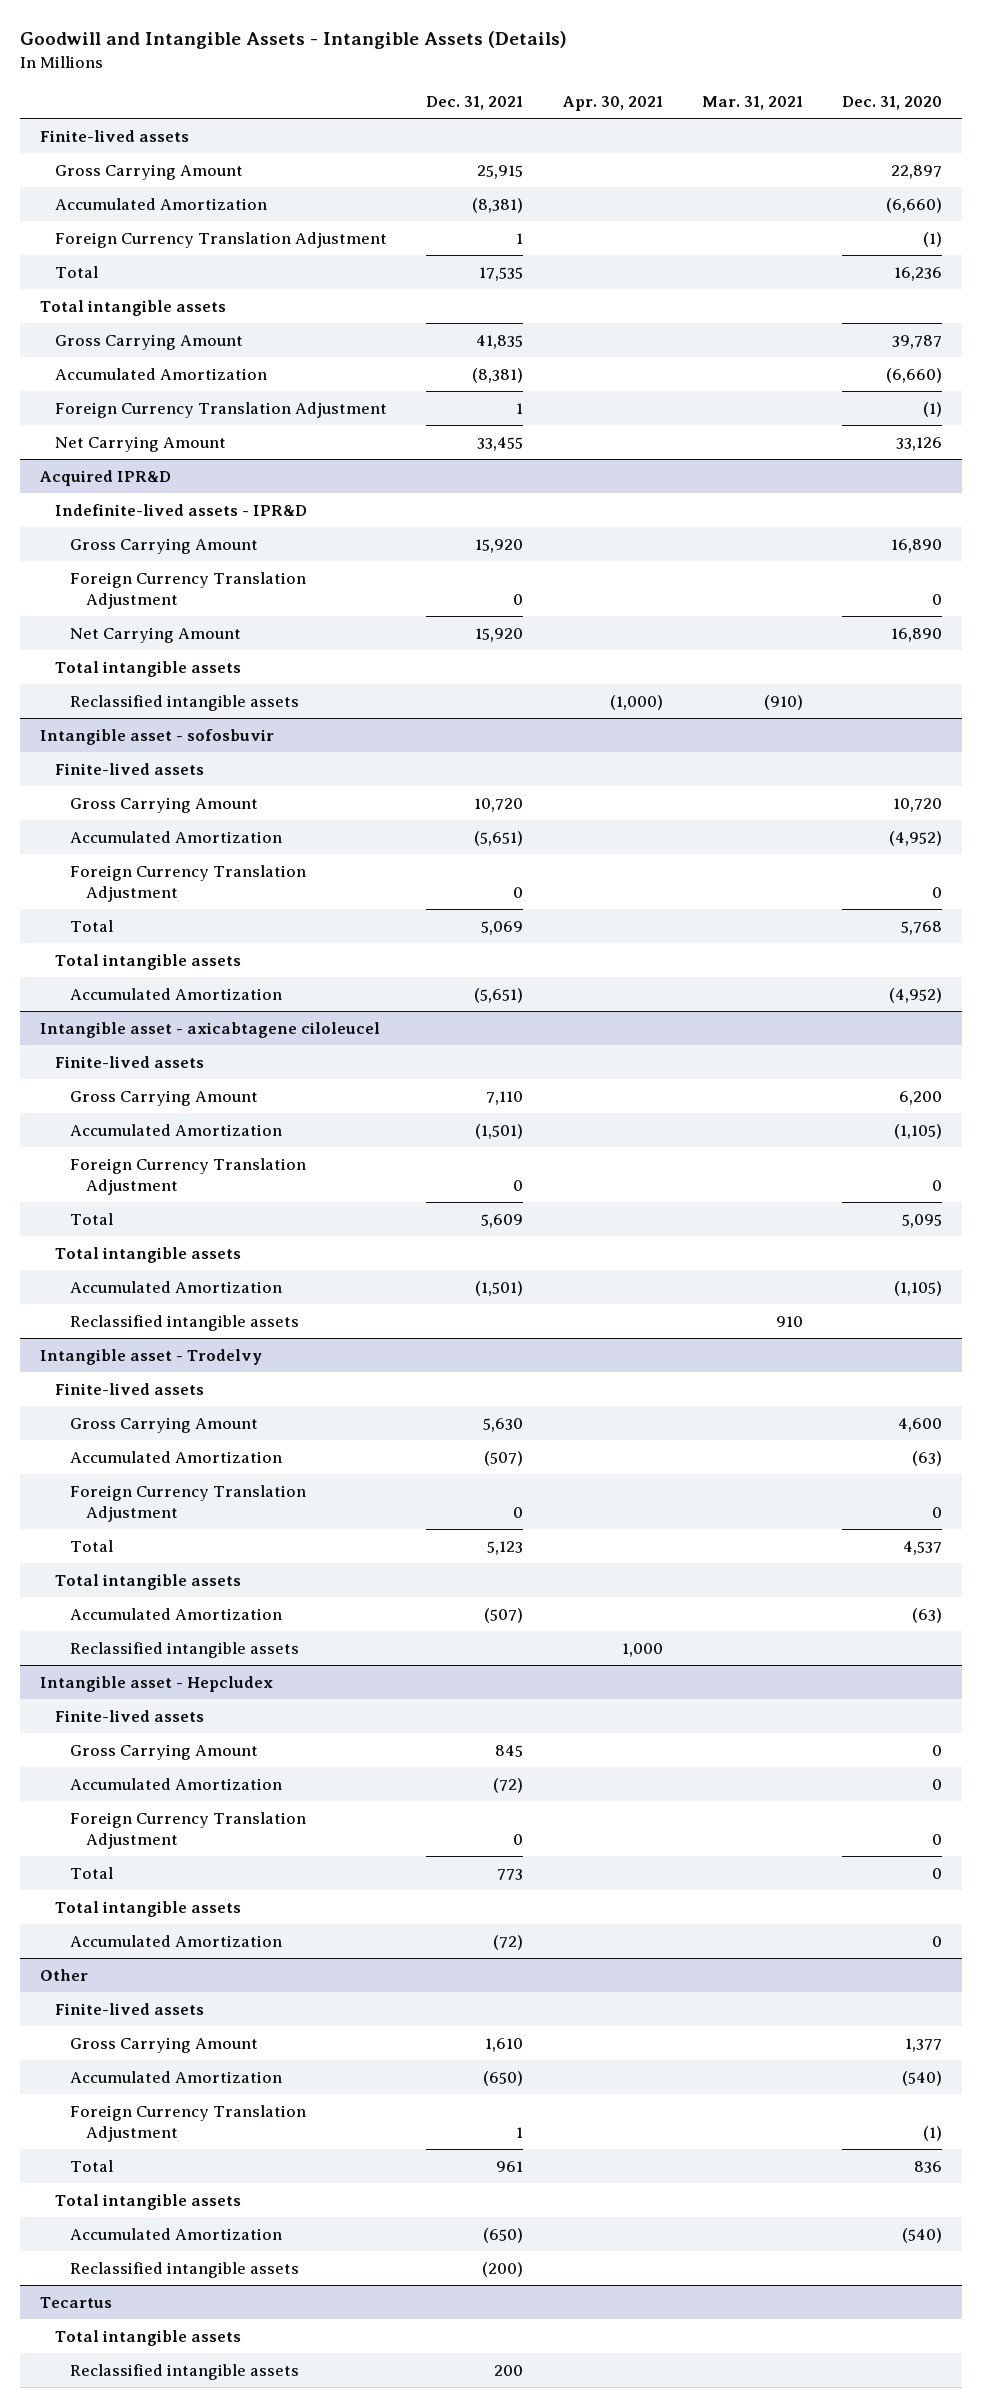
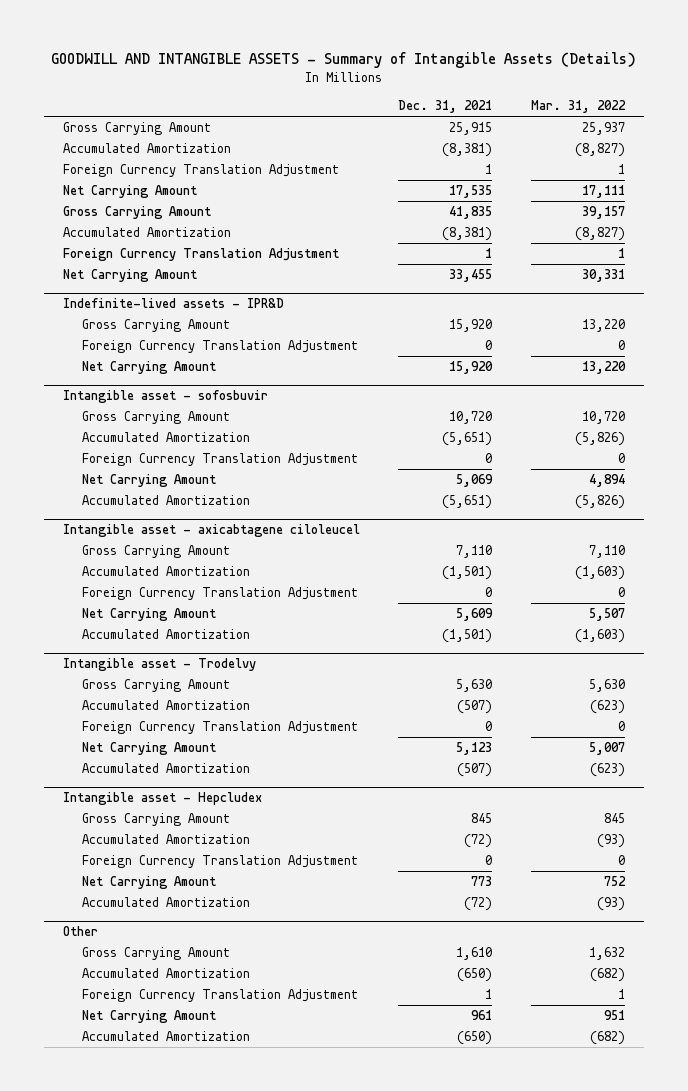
- Goodwill and Intangible Assets - Intangible Assets (Details)
+ GOODWILL AND INTANGIBLE ASSETS - Summary of Intangible Assets (Details)
- | Dec. 31, 2021 | Apr. 30, 2021 | Mar. 31, 2021 | Dec. 31, 2020
+ | Dec. 31, 2021 | Mar. 31, 2022
- Finite-lived assets
- Total | 17,535 | | | 16,236
- Total intangible assets
+ Net Carrying Amount | 17,535 | 17,111
- Acquired IPR&D
- Indefinite-lived assets - IPR&D
+ Indefinite-lived assets - IPR&D
- Total intangible assets
- Reclassified intangible assets | | (1,000) | (910) |
@ Intangible asset - sofosbuvir
- Finite-lived assets
- Total | 5,069 | | | 5,768
- Total intangible assets
+ Net Carrying Amount | 5,069 | 4,894
@ Intangible asset - axicabtagene ciloleucel
- Finite-lived assets
- Total | 5,609 | | | 5,095
- Total intangible assets
+ Net Carrying Amount | 5,609 | 5,507
- Reclassified intangible assets | | | 910 |
@ Intangible asset - Trodelvy
- Finite-lived assets
- Total | 5,123 | | | 4,537
- Total intangible assets
+ Net Carrying Amount | 5,123 | 5,007
- Reclassified intangible assets | | 1,000 | |
@ Intangible asset - Hepcludex
- Finite-lived assets
- Total | 773 | | | 0
- Total intangible assets
+ Net Carrying Amount | 773 | 752
@ Other
- Finite-lived assets
- Total | 961 | | | 836
- Total intangible assets
+ Net Carrying Amount | 961 | 951
- Reclassified intangible assets | (200) | | |
- Tecartus
- Total intangible assets
- Reclassified intangible assets | 200 | | |

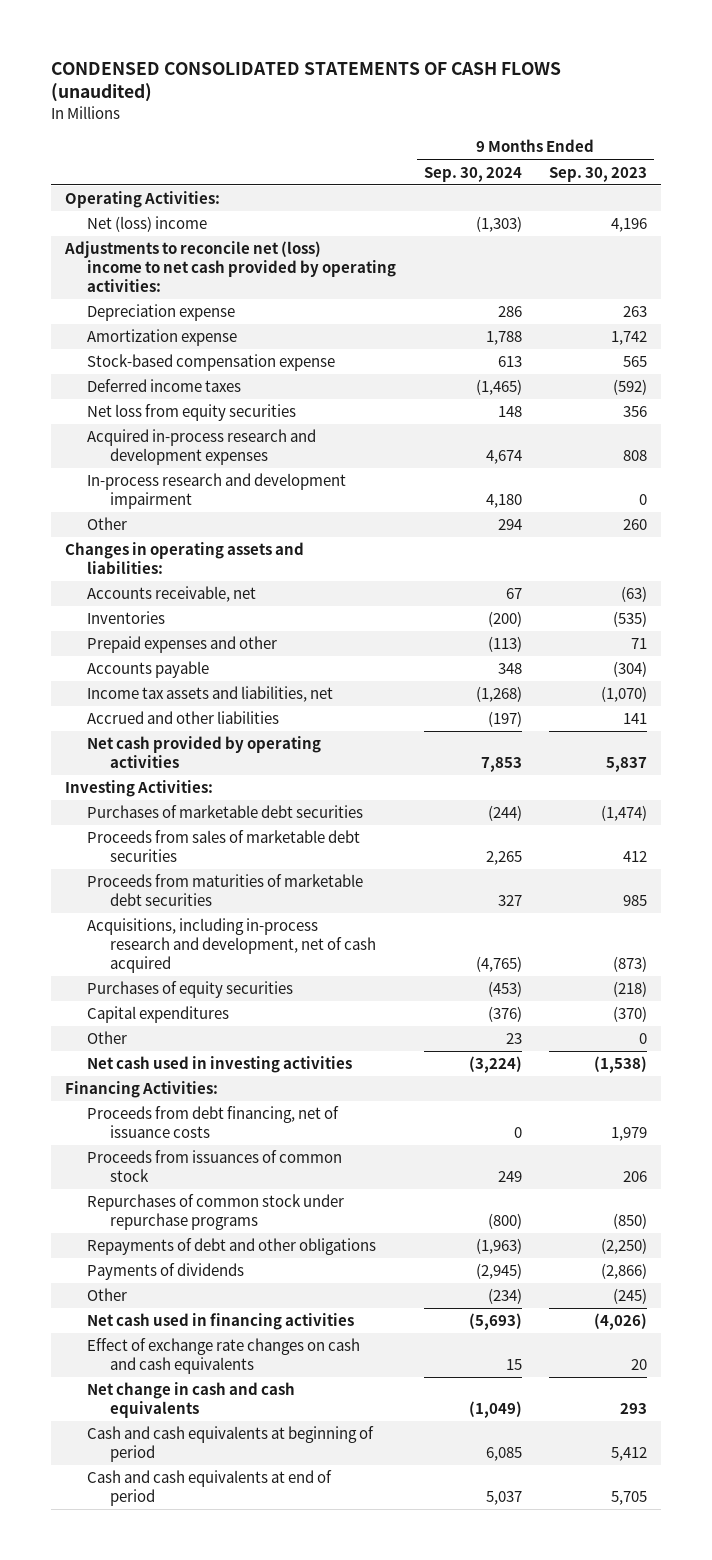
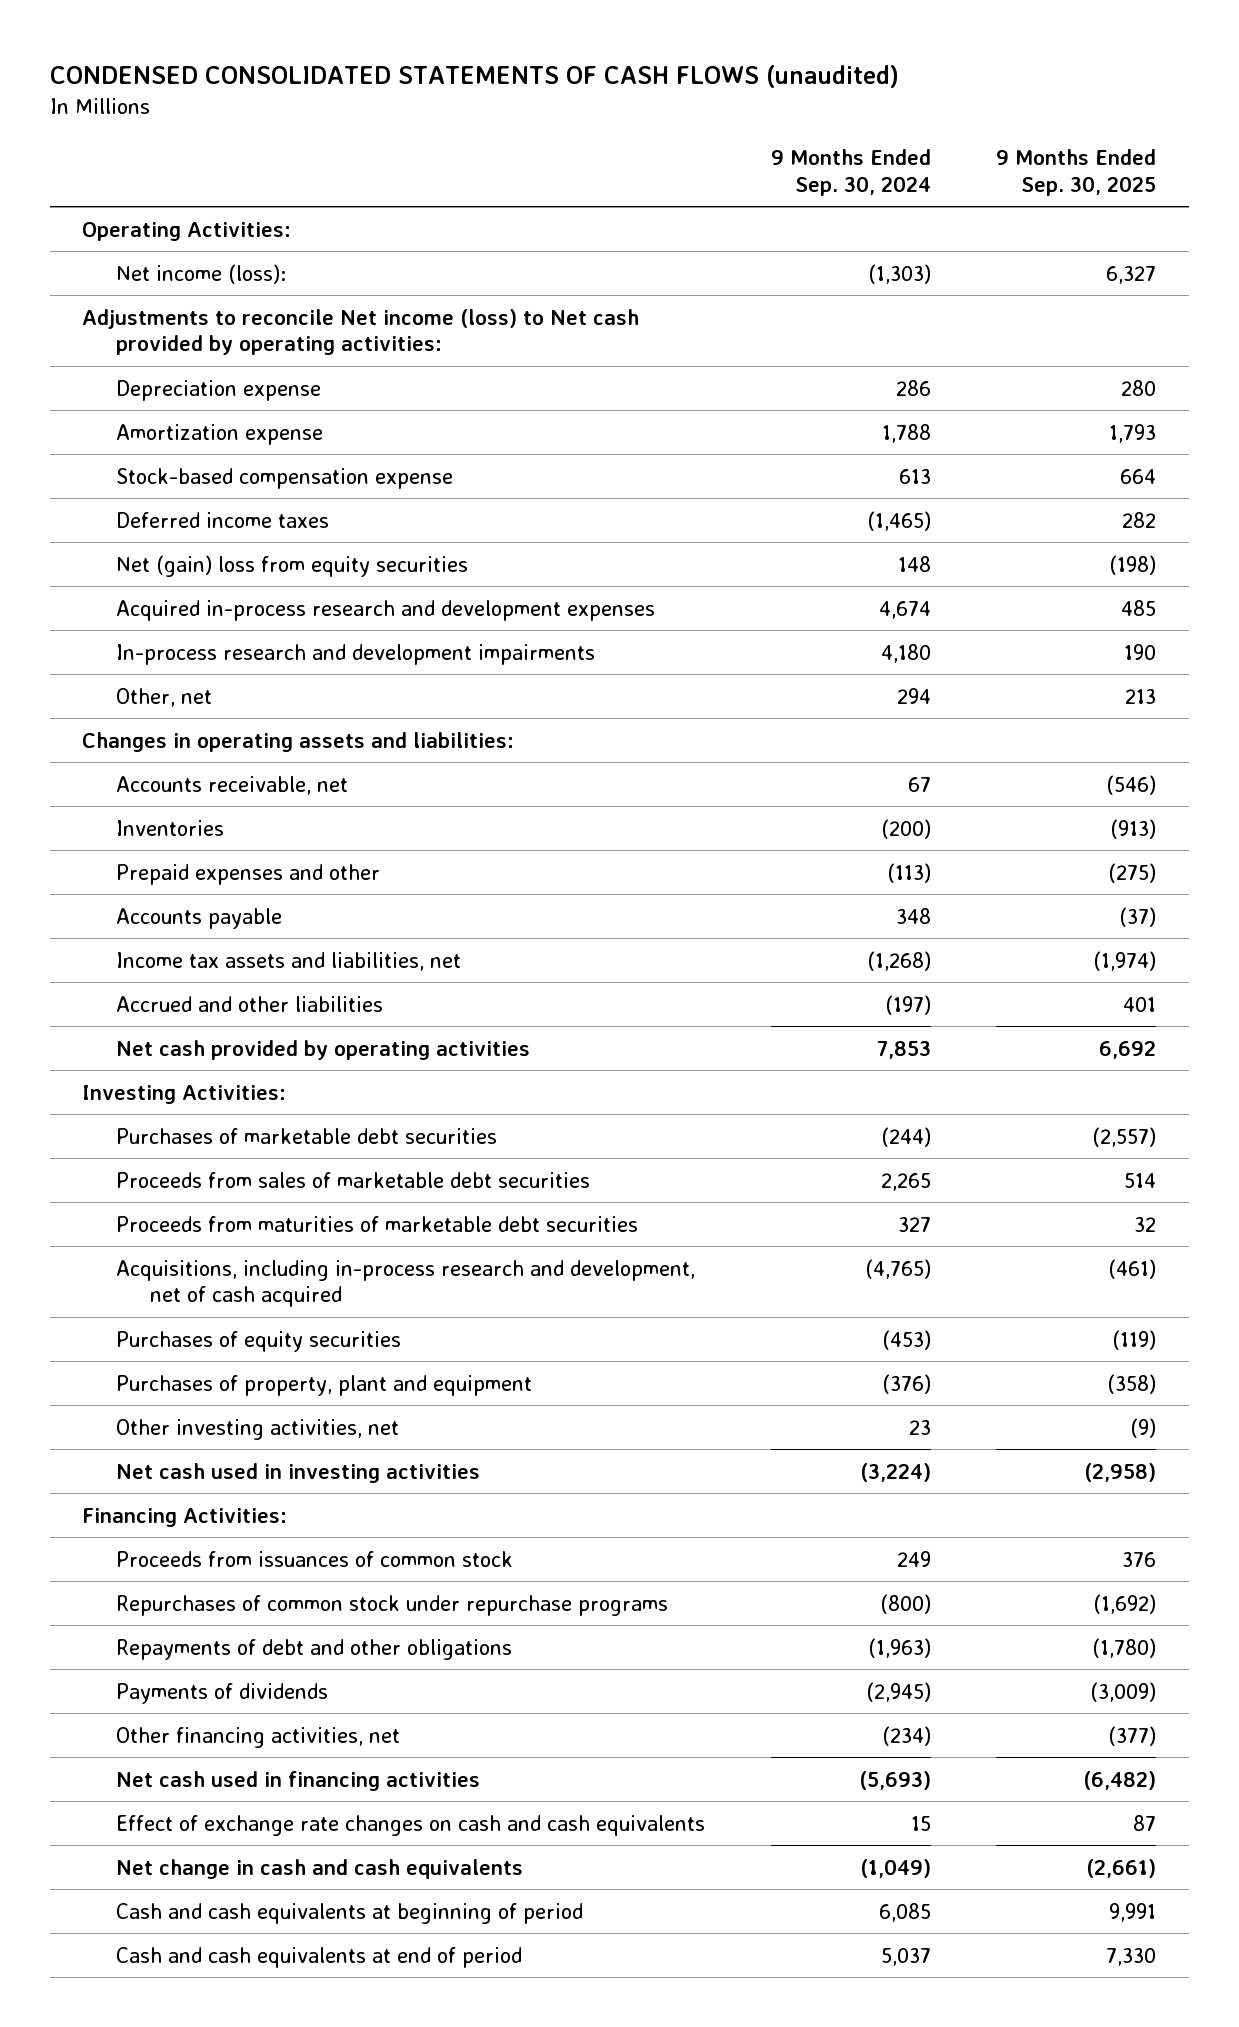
- | 9 Months Ended Sep. 30, 2024 | 9 Months Ended Sep. 30, 2023
+ | 9 Months Ended Sep. 30, 2024 | 9 Months Ended Sep. 30, 2025
- Net (loss) income | (1,303) | 4,196
- Adjustments to reconcile net (loss) income to net cash provided by operating activities:
+ Net income (loss): | (1,303) | 6,327
+ Adjustments to reconcile Net income (loss) to Net cash provided by operating activities:
- Net loss from equity securities | 148 | 356
+ Net (gain) loss from equity securities | 148 | (198)
- In-process research and development impairment | 4,180 | 0
- Other | 294 | 260
+ In-process research and development impairments | 4,180 | 190
+ Other, net | 294 | 213
- Capital expenditures | (376) | (370)
- Other | 23 | 0
+ Purchases of property, plant and equipment | (376) | (358)
+ Other investing activities, net | 23 | (9)
- Proceeds from debt financing, net of issuance costs | 0 | 1,979
- Other | (234) | (245)
+ Other financing activities, net | (234) | (377)

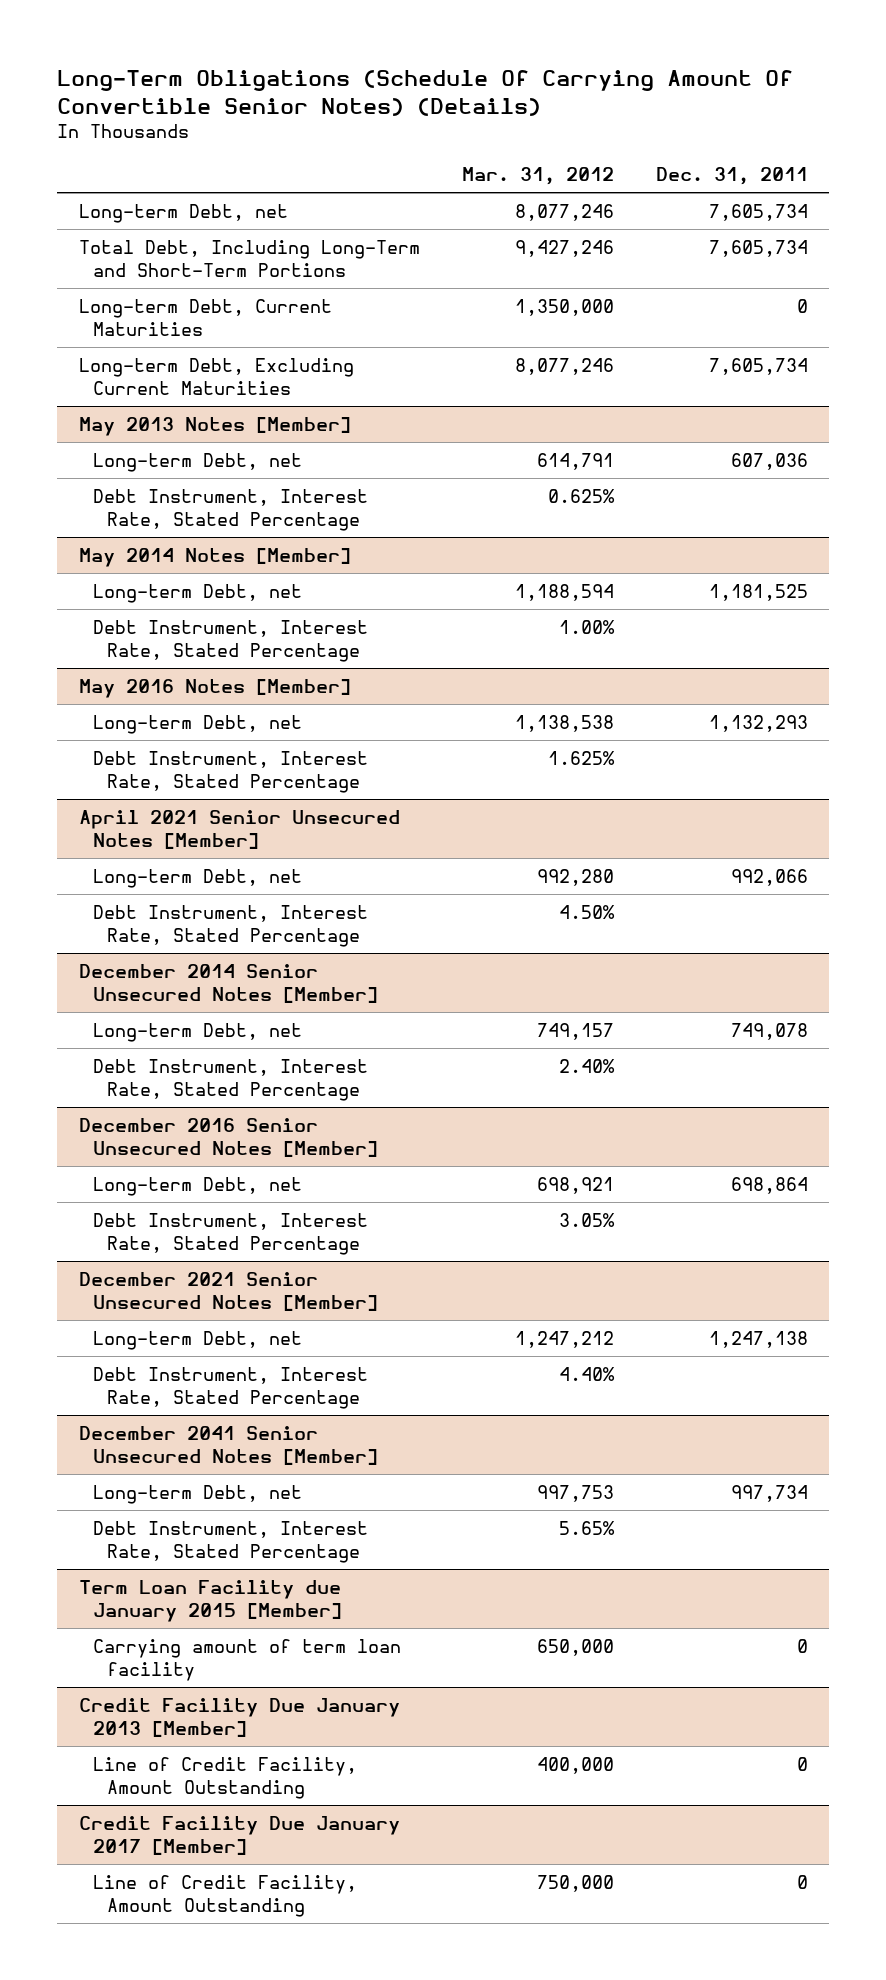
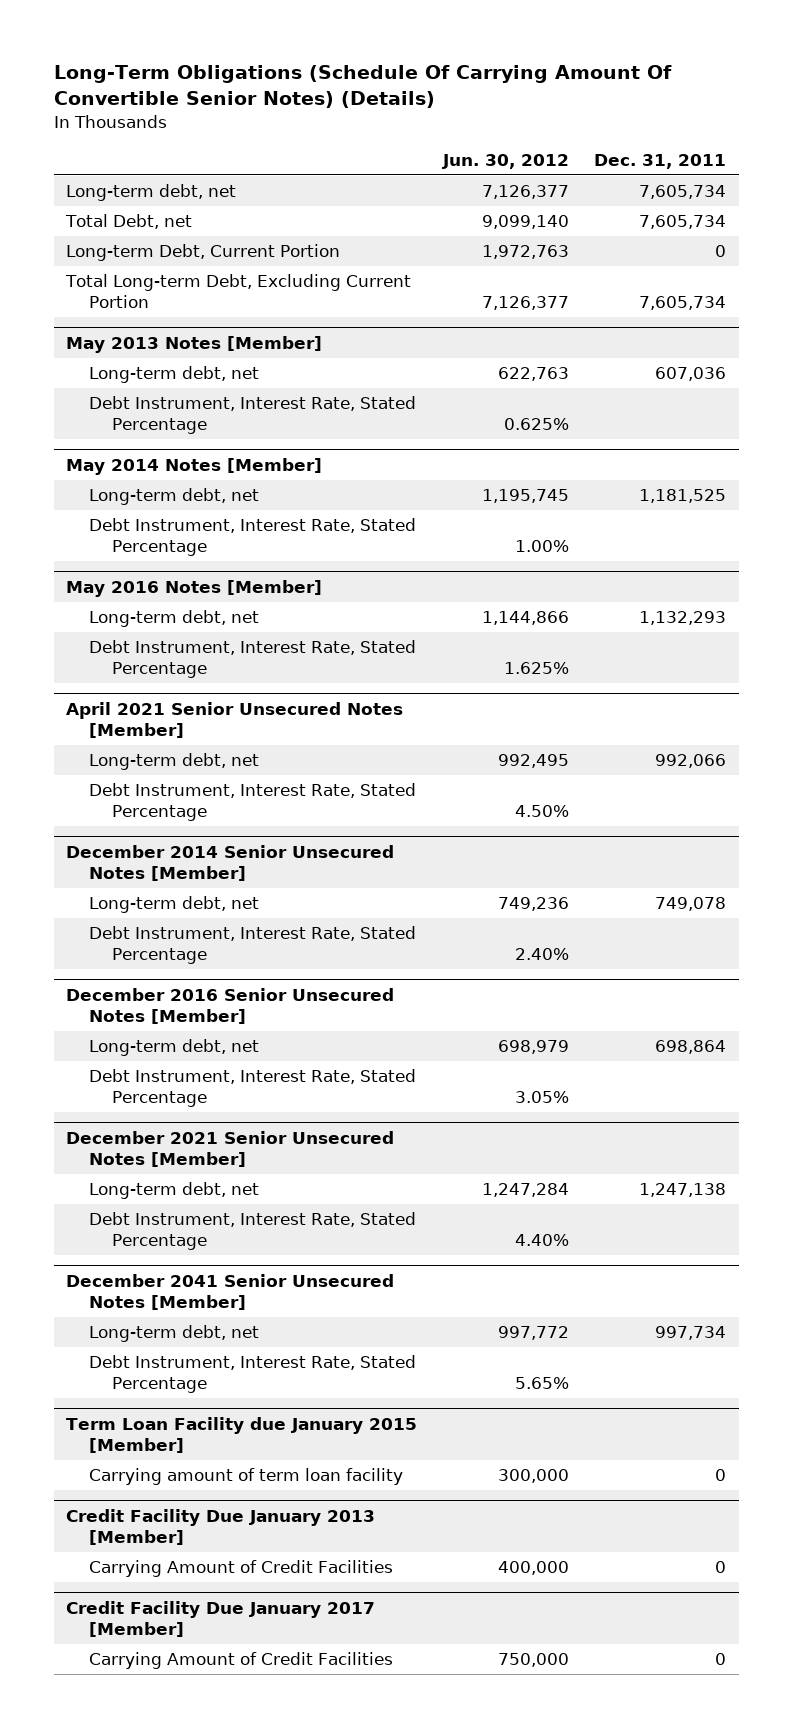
- | Mar. 31, 2012 | Dec. 31, 2011
+ | Jun. 30, 2012 | Dec. 31, 2011
- Long-term Debt, net | 8,077,246 | 7,605,734
- Total Debt, Including Long-Term and Short-Term Portions | 9,427,246 | 7,605,734
- Long-term Debt, Current Maturities | 1,350,000 | 0
- Long-term Debt, Excluding Current Maturities | 8,077,246 | 7,605,734
+ Long-term debt, net | 7,126,377 | 7,605,734
+ Total Debt, net | 9,099,140 | 7,605,734
+ Long-term Debt, Current Portion | 1,972,763 | 0
+ Total Long-term Debt, Excluding Current Portion | 7,126,377 | 7,605,734
@ May 2013 Notes [Member]
- Long-term Debt, net | 614,791 | 607,036
+ Long-term debt, net | 622,763 | 607,036
@ May 2014 Notes [Member]
- Long-term Debt, net | 1,188,594 | 1,181,525
+ Long-term debt, net | 1,195,745 | 1,181,525
@ May 2016 Notes [Member]
- Long-term Debt, net | 1,138,538 | 1,132,293
+ Long-term debt, net | 1,144,866 | 1,132,293
@ April 2021 Senior Unsecured Notes [Member]
- Long-term Debt, net | 992,280 | 992,066
+ Long-term debt, net | 992,495 | 992,066
@ December 2014 Senior Unsecured Notes [Member]
- Long-term Debt, net | 749,157 | 749,078
+ Long-term debt, net | 749,236 | 749,078
@ December 2016 Senior Unsecured Notes [Member]
- Long-term Debt, net | 698,921 | 698,864
+ Long-term debt, net | 698,979 | 698,864
@ December 2021 Senior Unsecured Notes [Member]
- Long-term Debt, net | 1,247,212 | 1,247,138
+ Long-term debt, net | 1,247,284 | 1,247,138
@ December 2041 Senior Unsecured Notes [Member]
- Long-term Debt, net | 997,753 | 997,734
+ Long-term debt, net | 997,772 | 997,734
@ Credit Facility Due January 2013 [Member]
- Line of Credit Facility, Amount Outstanding | 400,000 | 0
+ Carrying Amount of Credit Facilities | 400,000 | 0
@ Credit Facility Due January 2017 [Member]
- Line of Credit Facility, Amount Outstanding | 750,000 | 0
+ Carrying Amount of Credit Facilities | 750,000 | 0

